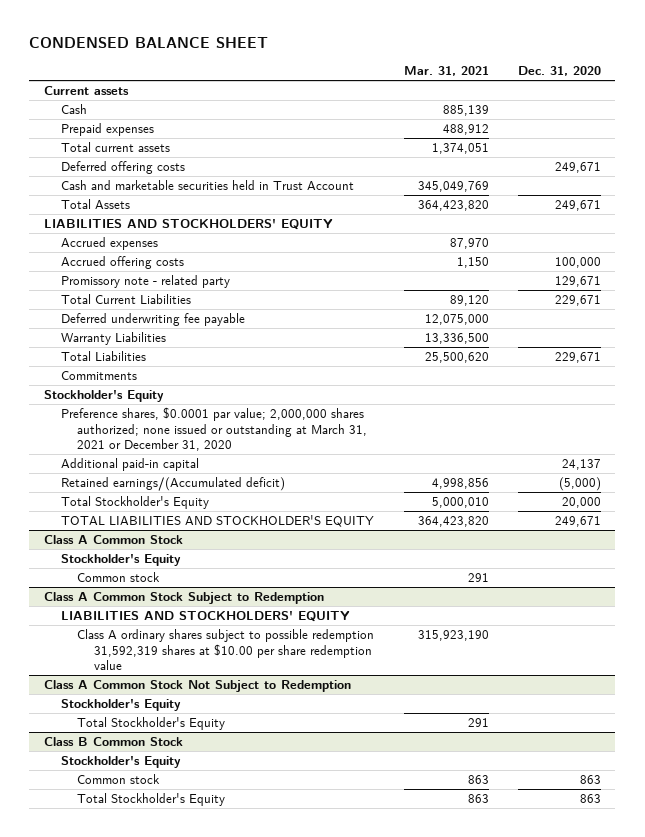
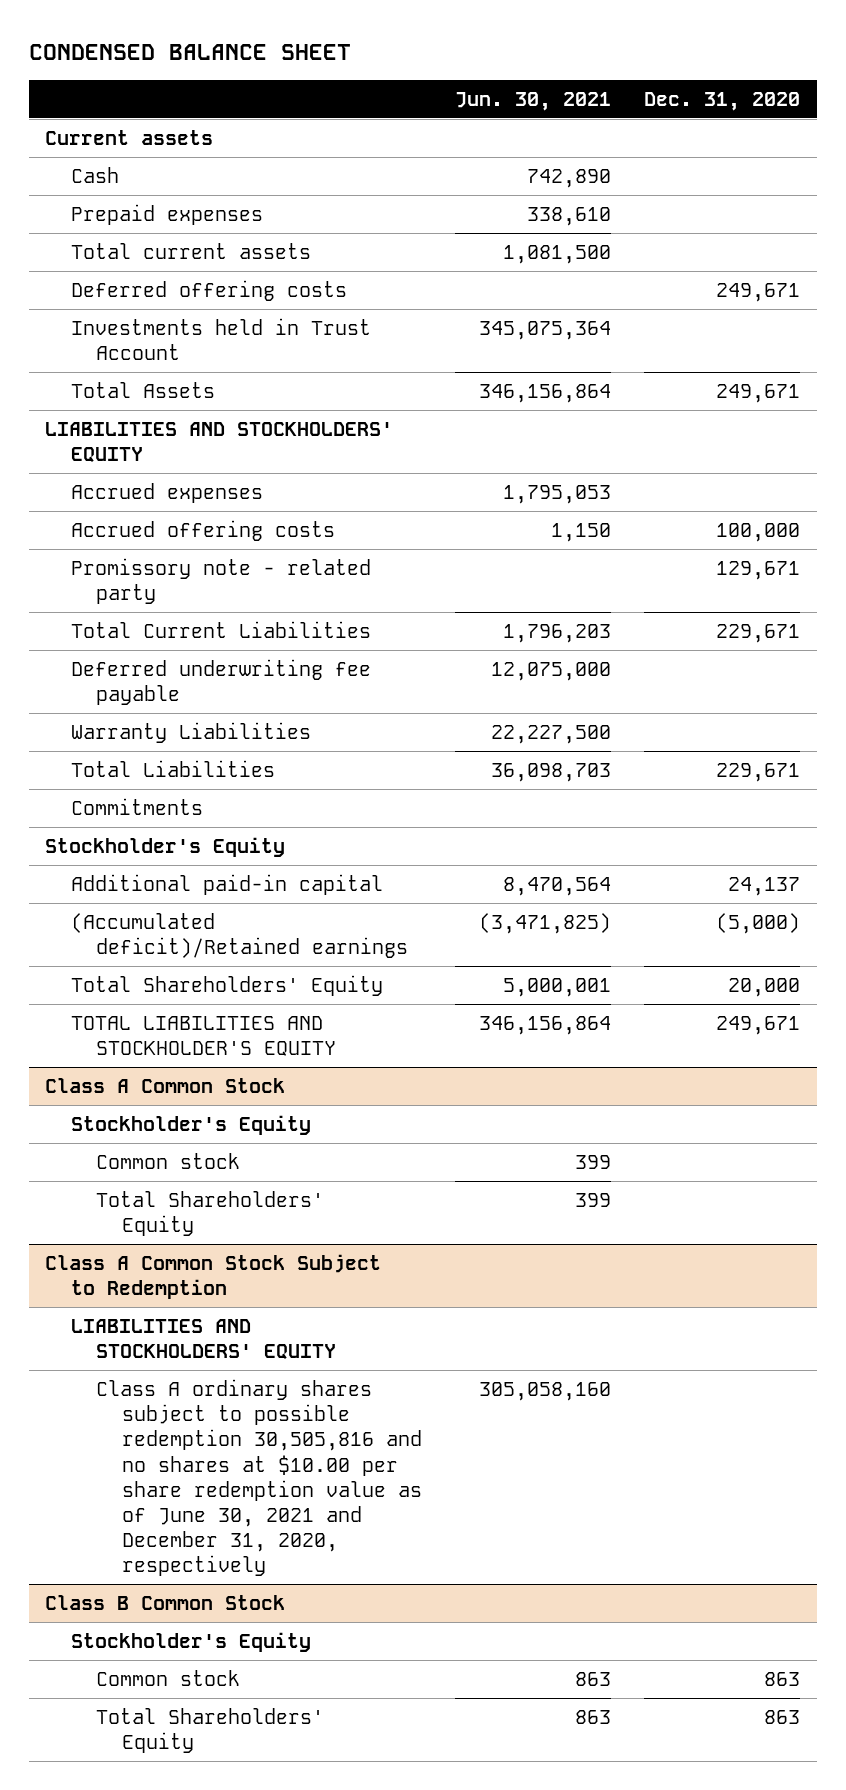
- | Mar. 31, 2021 | Dec. 31, 2020
+ | Jun. 30, 2021 | Dec. 31, 2020
- Cash and marketable securities held in Trust Account | 345,049,769 |
+ Investments held in Trust Account | 345,075,364 |
- Preference shares, $0.0001 par value; 2,000,000 shares authorized; none issued or outstanding at March 31, 2021 or December 31, 2020
- Retained earnings/(Accumulated deficit) | 4,998,856 | (5,000)
- Total Stockholder's Equity | 5,000,010 | 20,000
+ (Accumulated deficit)/Retained earnings | (3,471,825) | (5,000)
+ Total Shareholders' Equity | 5,000,001 | 20,000
@ Class A Common Stock
+ Total Shareholders' Equity | 399 |
@ Class A Common Stock Subject to Redemption
- Class A ordinary shares subject to possible redemption 31,592,319 shares at $10.00 per share redemption value | 315,923,190 |
- Class A Common Stock Not Subject to Redemption
- Stockholder's Equity
- Total Stockholder's Equity | 291 |
@ Class A Common Stock Subject to Redemption
+ Class A ordinary shares subject to possible redemption 30,505,816 and no shares at $10.00 per share redemption value as of June 30, 2021 and December 31, 2020, respectively | 305,058,160 |
@ Class B Common Stock
- Total Stockholder's Equity | 863 | 863
+ Total Shareholders' Equity | 863 | 863

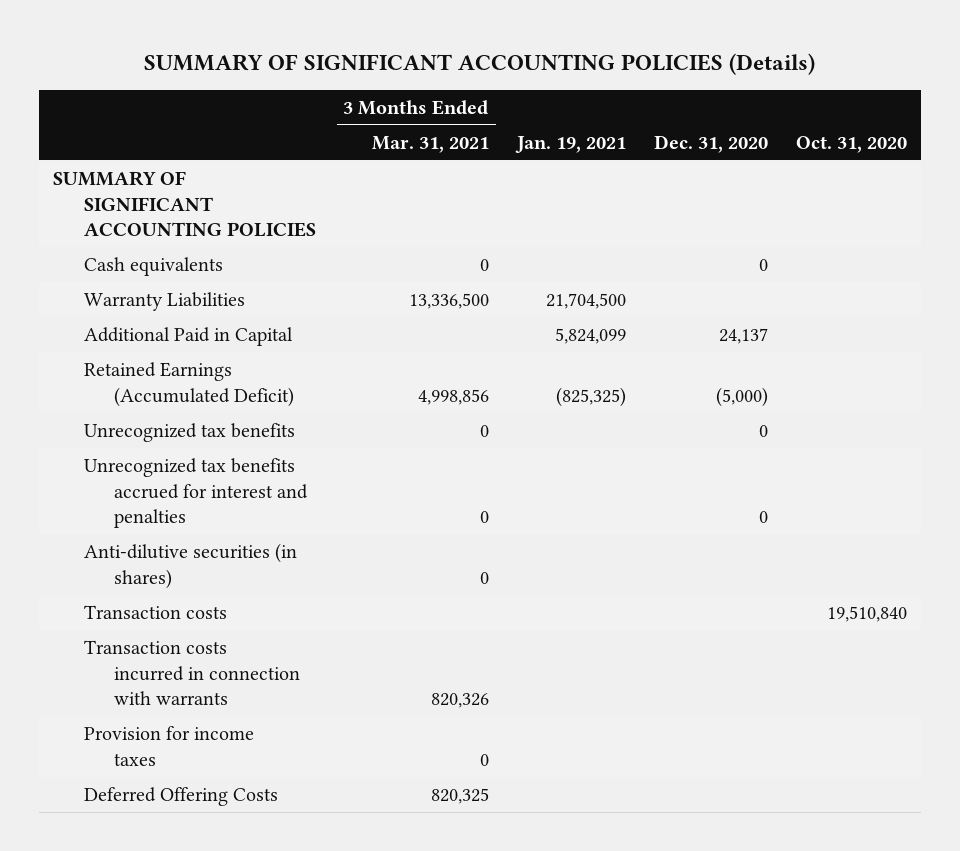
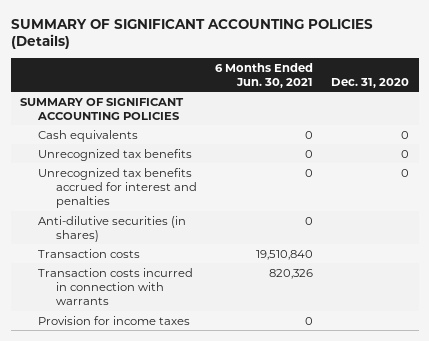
- | 3 Months Ended Mar. 31, 2021 | Jan. 19, 2021 | Dec. 31, 2020 | Oct. 31, 2020
+ | 6 Months Ended Jun. 30, 2021 | Dec. 31, 2020
- Warranty Liabilities | 13,336,500 | 21,704,500 | |
- Additional Paid in Capital | | 5,824,099 | 24,137 |
- Retained Earnings (Accumulated Deficit) | 4,998,856 | (825,325) | (5,000) |
- Deferred Offering Costs | 820,325 | | |

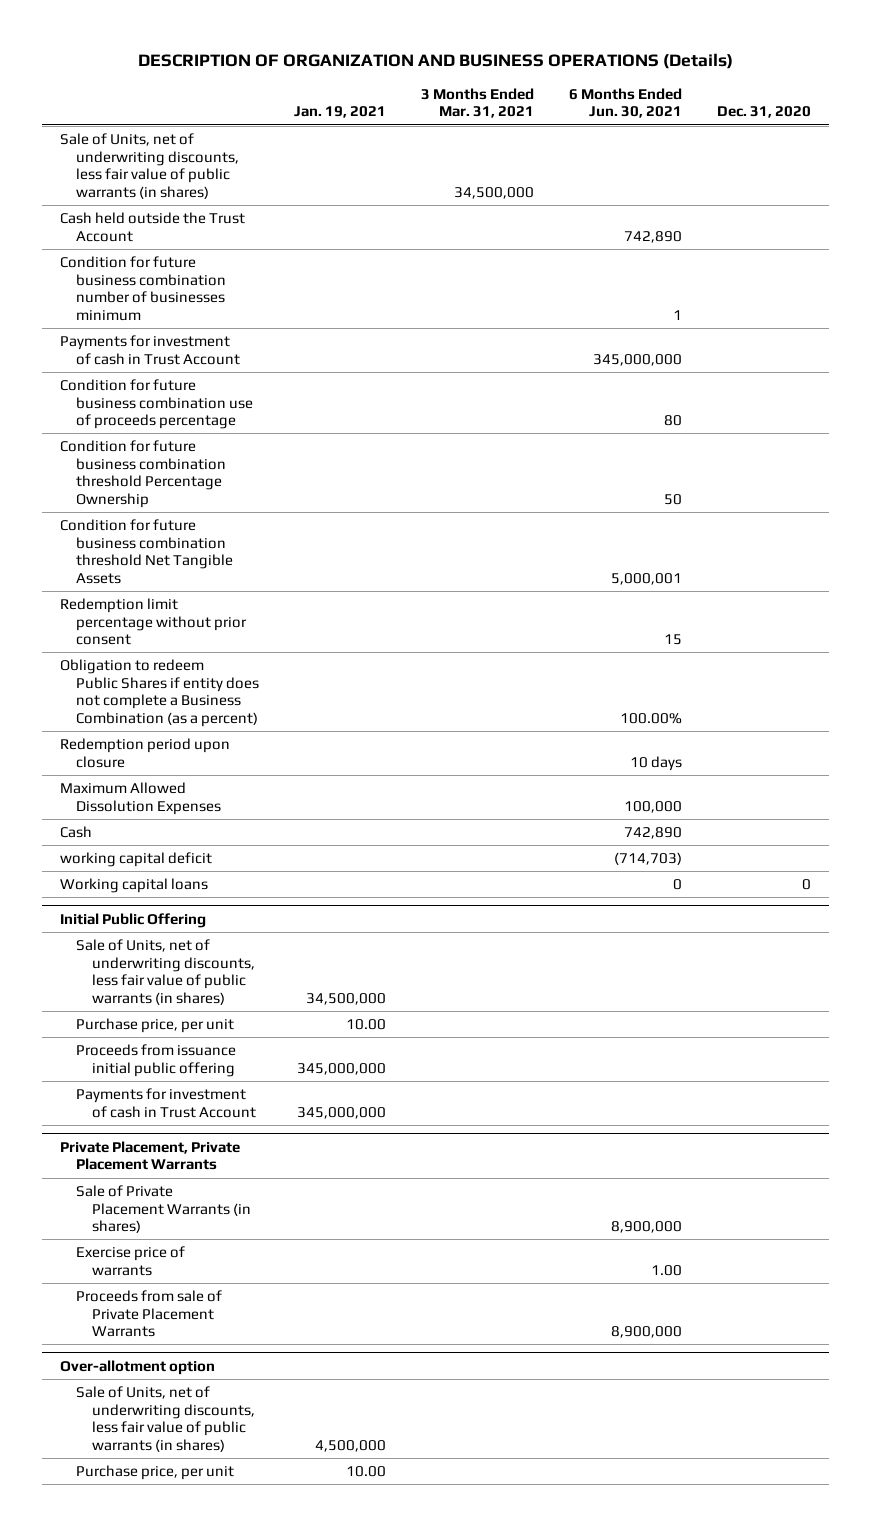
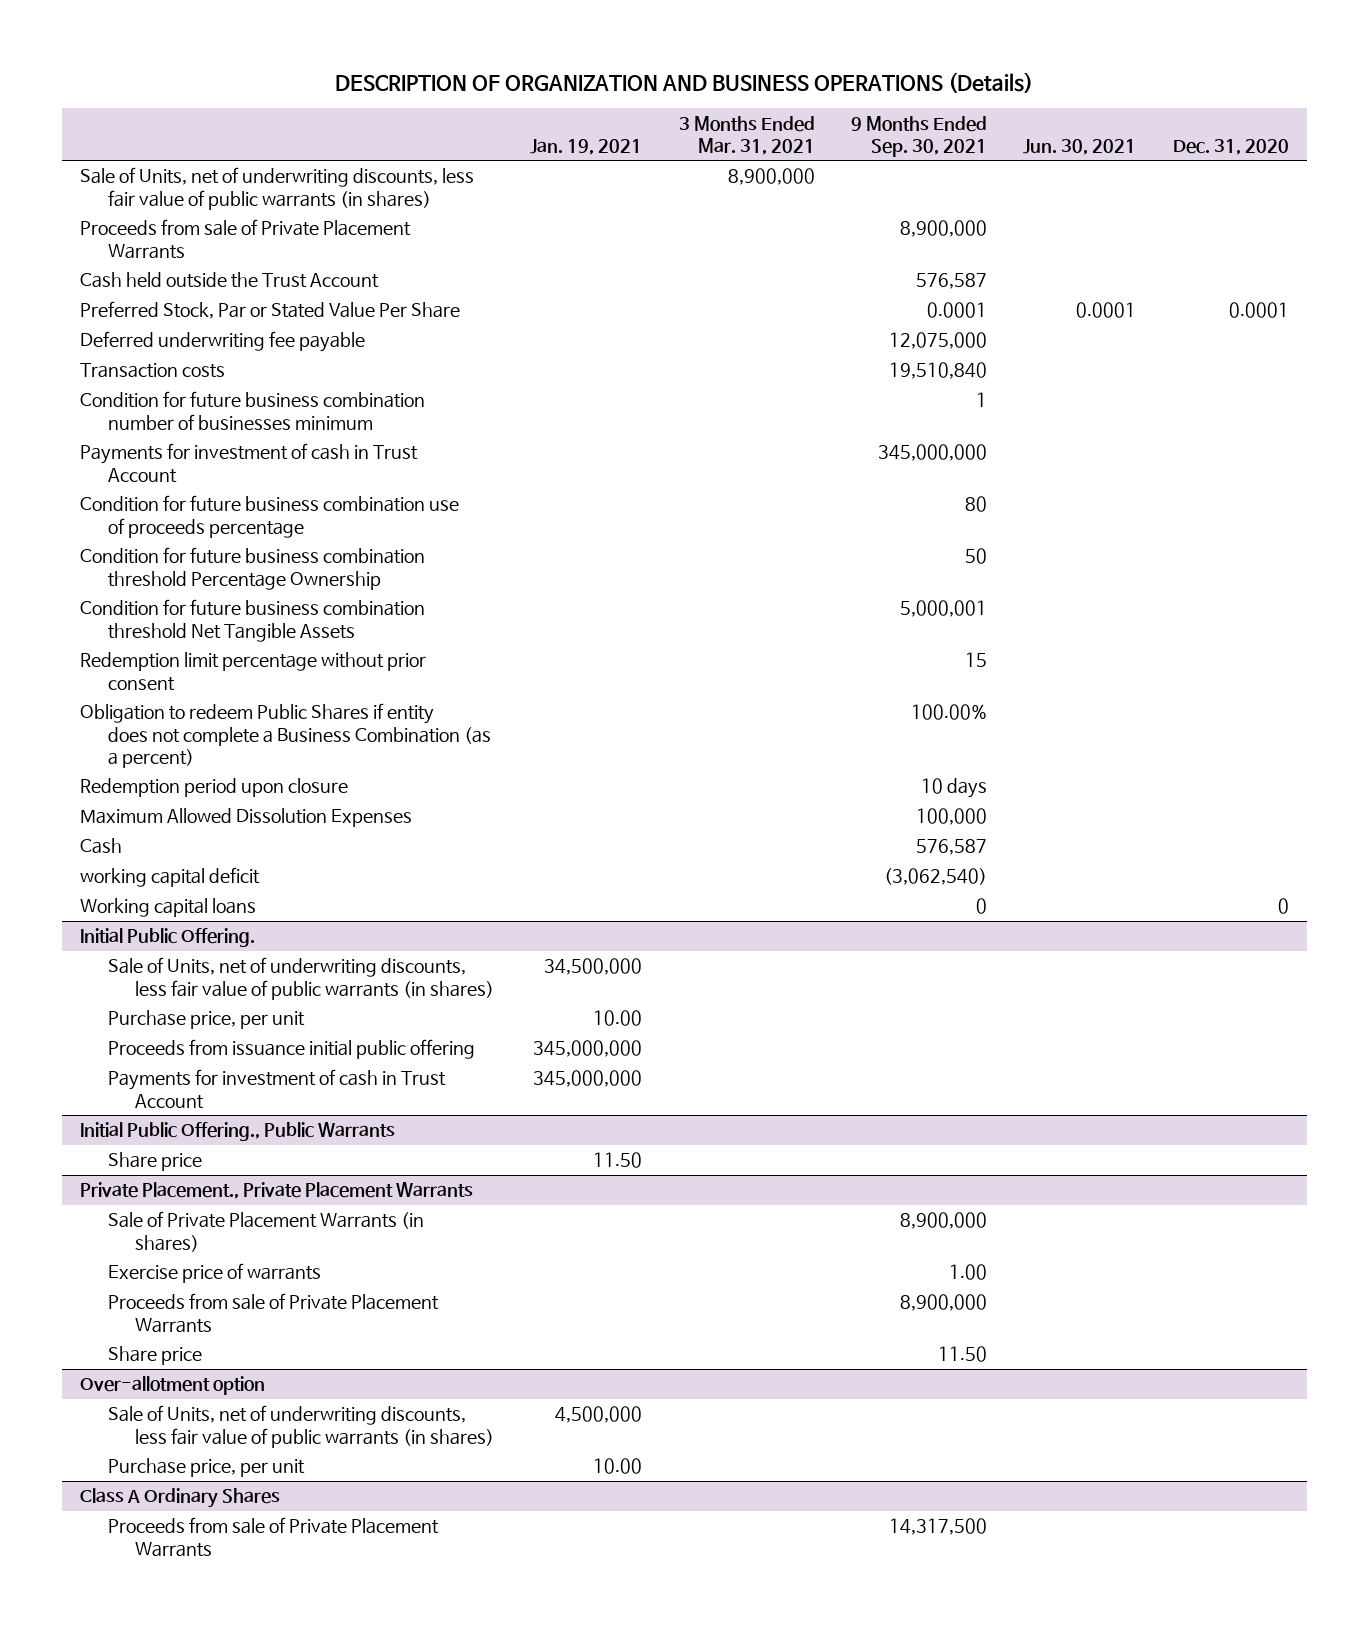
- | Jan. 19, 2021 | 3 Months Ended Mar. 31, 2021 | 6 Months Ended Jun. 30, 2021 | Dec. 31, 2020
+ | Jan. 19, 2021 | 3 Months Ended Mar. 31, 2021 | 9 Months Ended Sep. 30, 2021 | Jun. 30, 2021 | Dec. 31, 2020
- Sale of Units, net of underwriting discounts, less fair value of public warrants (in shares) | | 34,500,000 | |
+ Sale of Units, net of underwriting discounts, less fair value of public warrants (in shares) | | 8,900,000 | | |
+ Proceeds from sale of Private Placement Warrants | | | 8,900,000 | |
+ Preferred Stock, Par or Stated Value Per Share | | | 0.0001 | 0.0001 | 0.0001
+ Deferred underwriting fee payable | | | 12,075,000 | |
+ Transaction costs | | | 19,510,840 | |
- Initial Public Offering
+ Initial Public Offering.
- Private Placement, Private Placement Warrants
+ Initial Public Offering., Public Warrants
+ Share price | 11.50 | | | |
+ Private Placement., Private Placement Warrants
+ Share price | | | 11.50 | |
+ Class A Ordinary Shares
+ Proceeds from sale of Private Placement Warrants | | | 14,317,500 | |

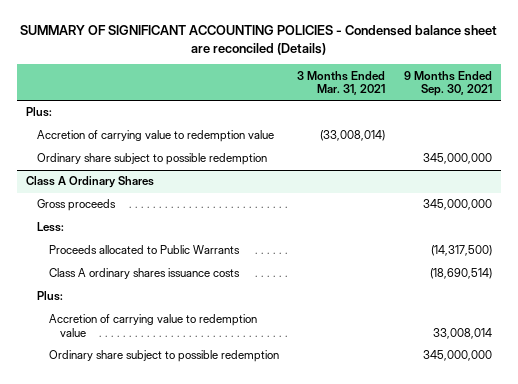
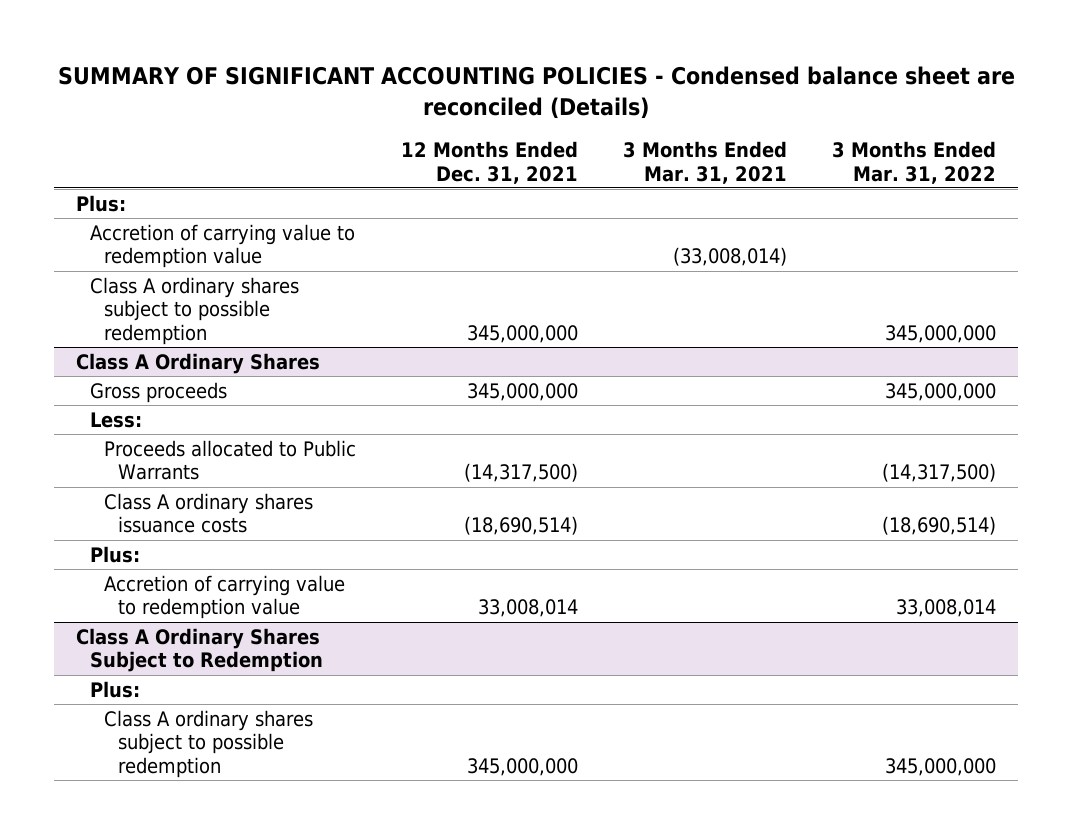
- | 3 Months Ended Mar. 31, 2021 | 9 Months Ended Sep. 30, 2021
+ | 12 Months Ended Dec. 31, 2021 | 3 Months Ended Mar. 31, 2021 | 3 Months Ended Mar. 31, 2022
- Ordinary share subject to possible redemption | | 345,000,000
+ Class A ordinary shares subject to possible redemption | 345,000,000 | | 345,000,000
@ Class A Ordinary Shares
- Ordinary share subject to possible redemption | | 345,000,000
+ Class A Ordinary Shares Subject to Redemption
+ Plus:
+ Class A ordinary shares subject to possible redemption | 345,000,000 | | 345,000,000

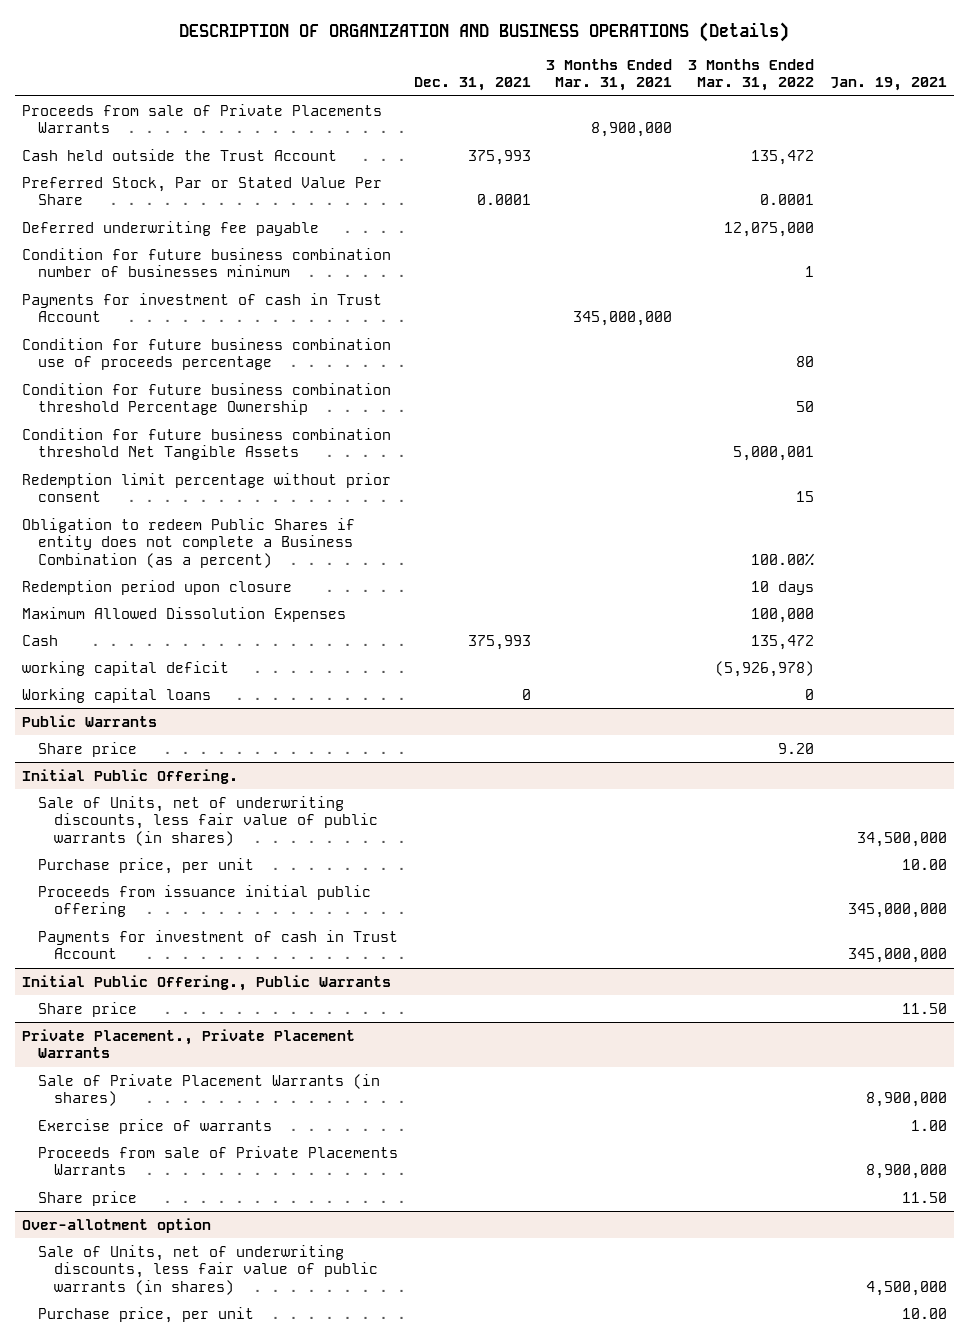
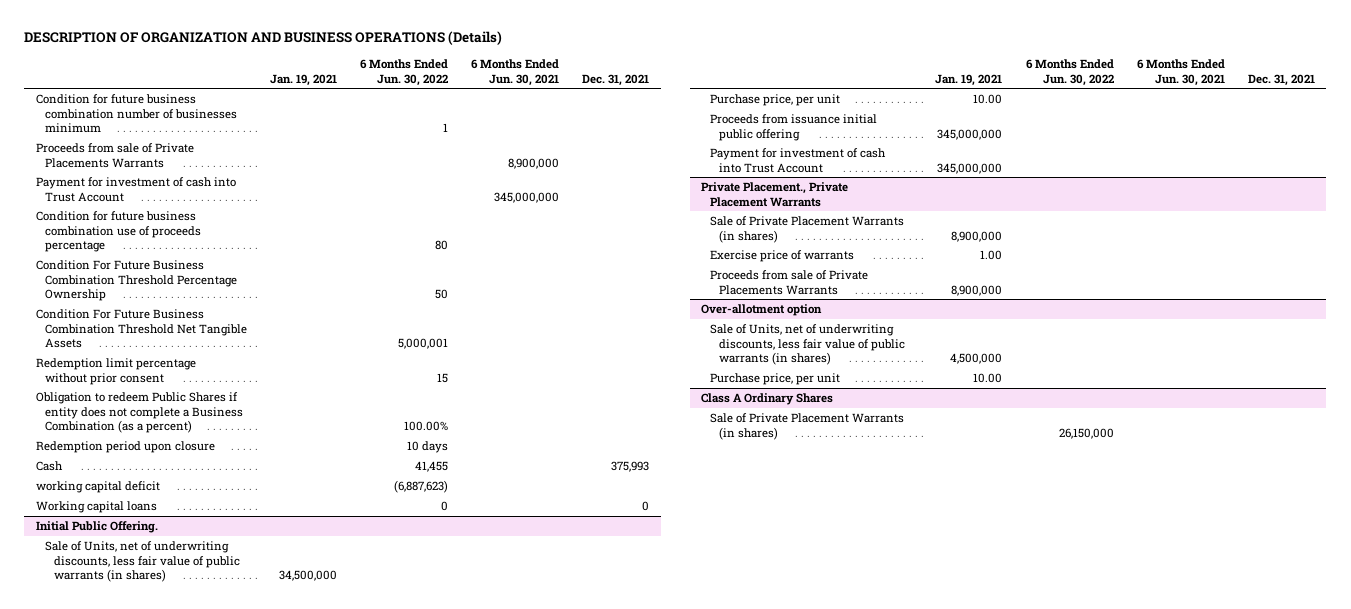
- | Dec. 31, 2021 | 3 Months Ended Mar. 31, 2021 | 3 Months Ended Mar. 31, 2022 | Jan. 19, 2021
+ | Jan. 19, 2021 | 6 Months Ended Jun. 30, 2022 | 6 Months Ended Jun. 30, 2021 | Dec. 31, 2021
- Cash held outside the Trust Account | 375,993 | | 135,472 |
- Preferred Stock, Par or Stated Value Per Share | 0.0001 | | 0.0001 |
- Deferred underwriting fee payable | | | 12,075,000 |
- Payments for investment of cash in Trust Account | | 345,000,000 | |
moved down: Proceeds from sale of Private Placements Warrants | | | 8,900,000 |
+ Payment for investment of cash into Trust Account | | | 345,000,000 |
- Condition for future business combination threshold Percentage Ownership | | | 50 |
- Condition for future business combination threshold Net Tangible Assets | | | 5,000,001 |
+ Condition For Future Business Combination Threshold Percentage Ownership | | 50 | |
+ Condition For Future Business Combination Threshold Net Tangible Assets | | 5,000,001 | |
- Maximum Allowed Dissolution Expenses | | | 100,000 |
- Public Warrants
- Share price | | | 9.20 |
@ Initial Public Offering.
- Payments for investment of cash in Trust Account | | | | 345,000,000
- Initial Public Offering., Public Warrants
- Share price | | | | 11.50
@ Initial Public Offering.
+ Payment for investment of cash into Trust Account | 345,000,000 | | |
@ Private Placement., Private Placement Warrants
- Share price | | | | 11.50
+ Class A Ordinary Shares
+ Sale of Private Placement Warrants (in shares) | | 26,150,000 | |

